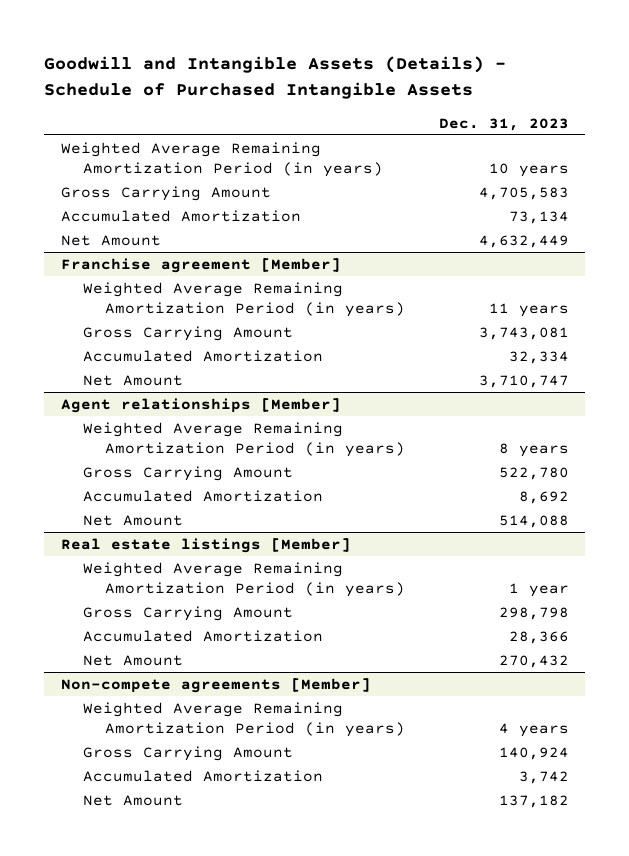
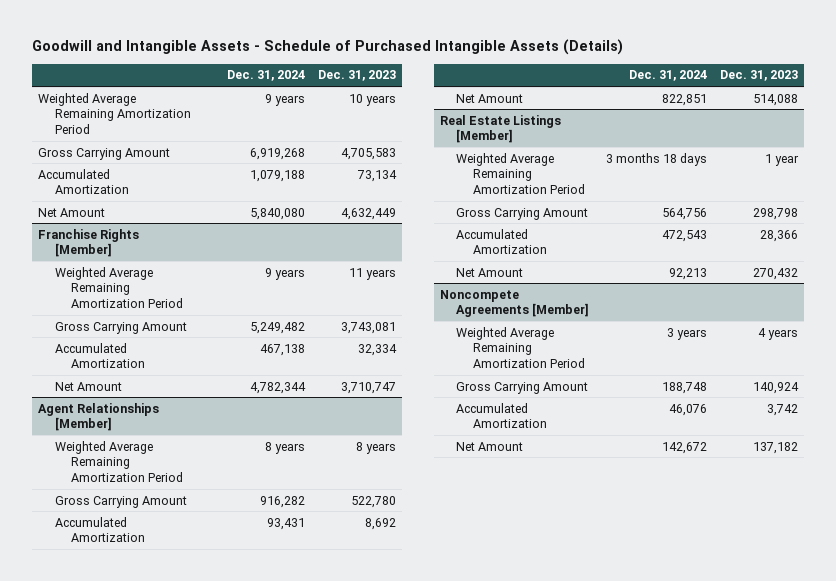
- Goodwill and Intangible Assets (Details) - Schedule of Purchased Intangible Assets
+ Goodwill and Intangible Assets - Schedule of Purchased Intangible Assets (Details)
- | Dec. 31, 2023
+ | Dec. 31, 2024 | Dec. 31, 2023
- Weighted Average Remaining Amortization Period (in years) | 10 years
+ Weighted Average Remaining Amortization Period | 9 years | 10 years
- Franchise agreement [Member]
- Weighted Average Remaining Amortization Period (in years) | 11 years
+ Franchise Rights [Member]
+ Weighted Average Remaining Amortization Period | 9 years | 11 years
- Agent relationships [Member]
- Weighted Average Remaining Amortization Period (in years) | 8 years
+ Agent Relationships [Member]
+ Weighted Average Remaining Amortization Period | 8 years | 8 years
- Real estate listings [Member]
- Weighted Average Remaining Amortization Period (in years) | 1 year
+ Real Estate Listings [Member]
+ Weighted Average Remaining Amortization Period | 3 months 18 days | 1 year
- Non-compete agreements [Member]
- Weighted Average Remaining Amortization Period (in years) | 4 years
+ Noncompete Agreements [Member]
+ Weighted Average Remaining Amortization Period | 3 years | 4 years

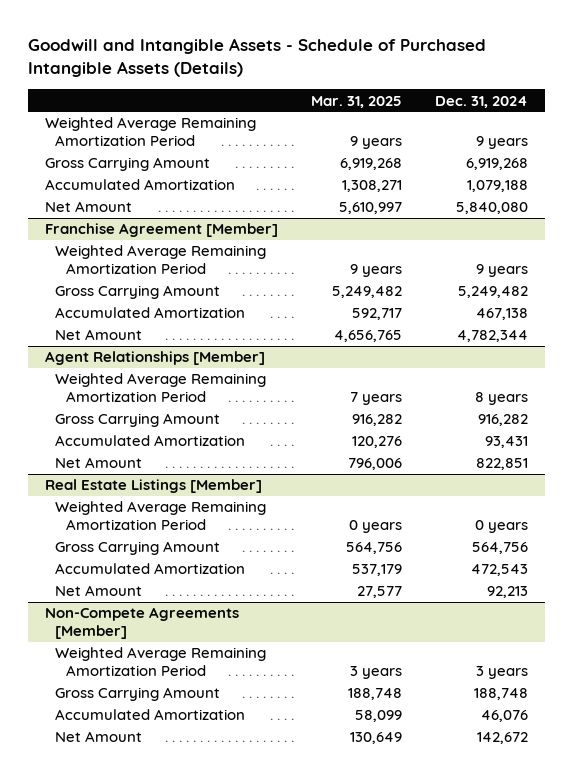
- | Dec. 31, 2024 | Dec. 31, 2023
+ | Mar. 31, 2025 | Dec. 31, 2024
- Franchise Rights [Member]
+ Franchise Agreement [Member]
@ Real Estate Listings [Member]
- Weighted Average Remaining Amortization Period | 3 months 18 days | 1 year
+ Weighted Average Remaining Amortization Period | 0 years | 0 years
- Noncompete Agreements [Member]
+ Non-Compete Agreements [Member]

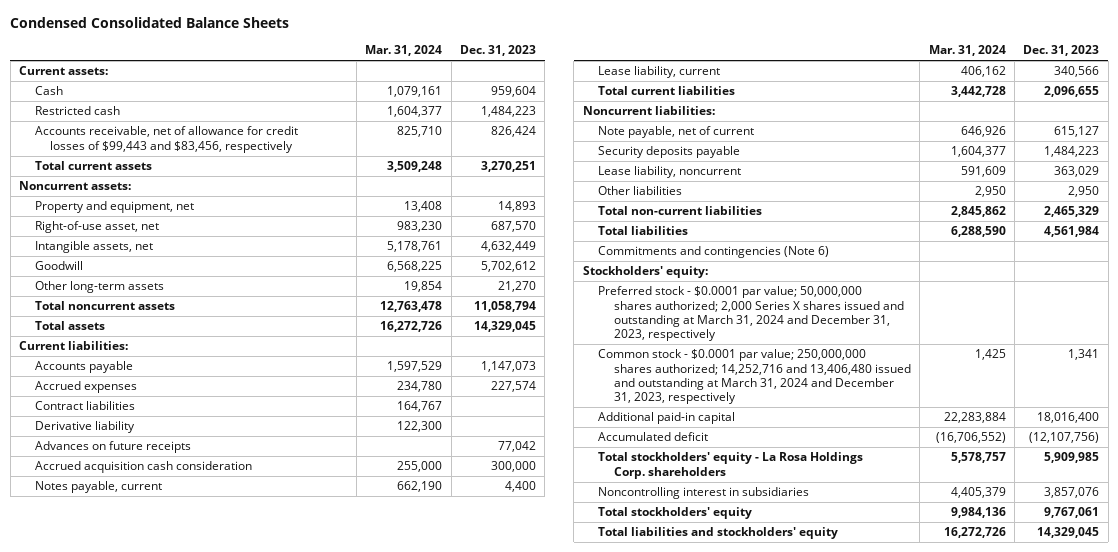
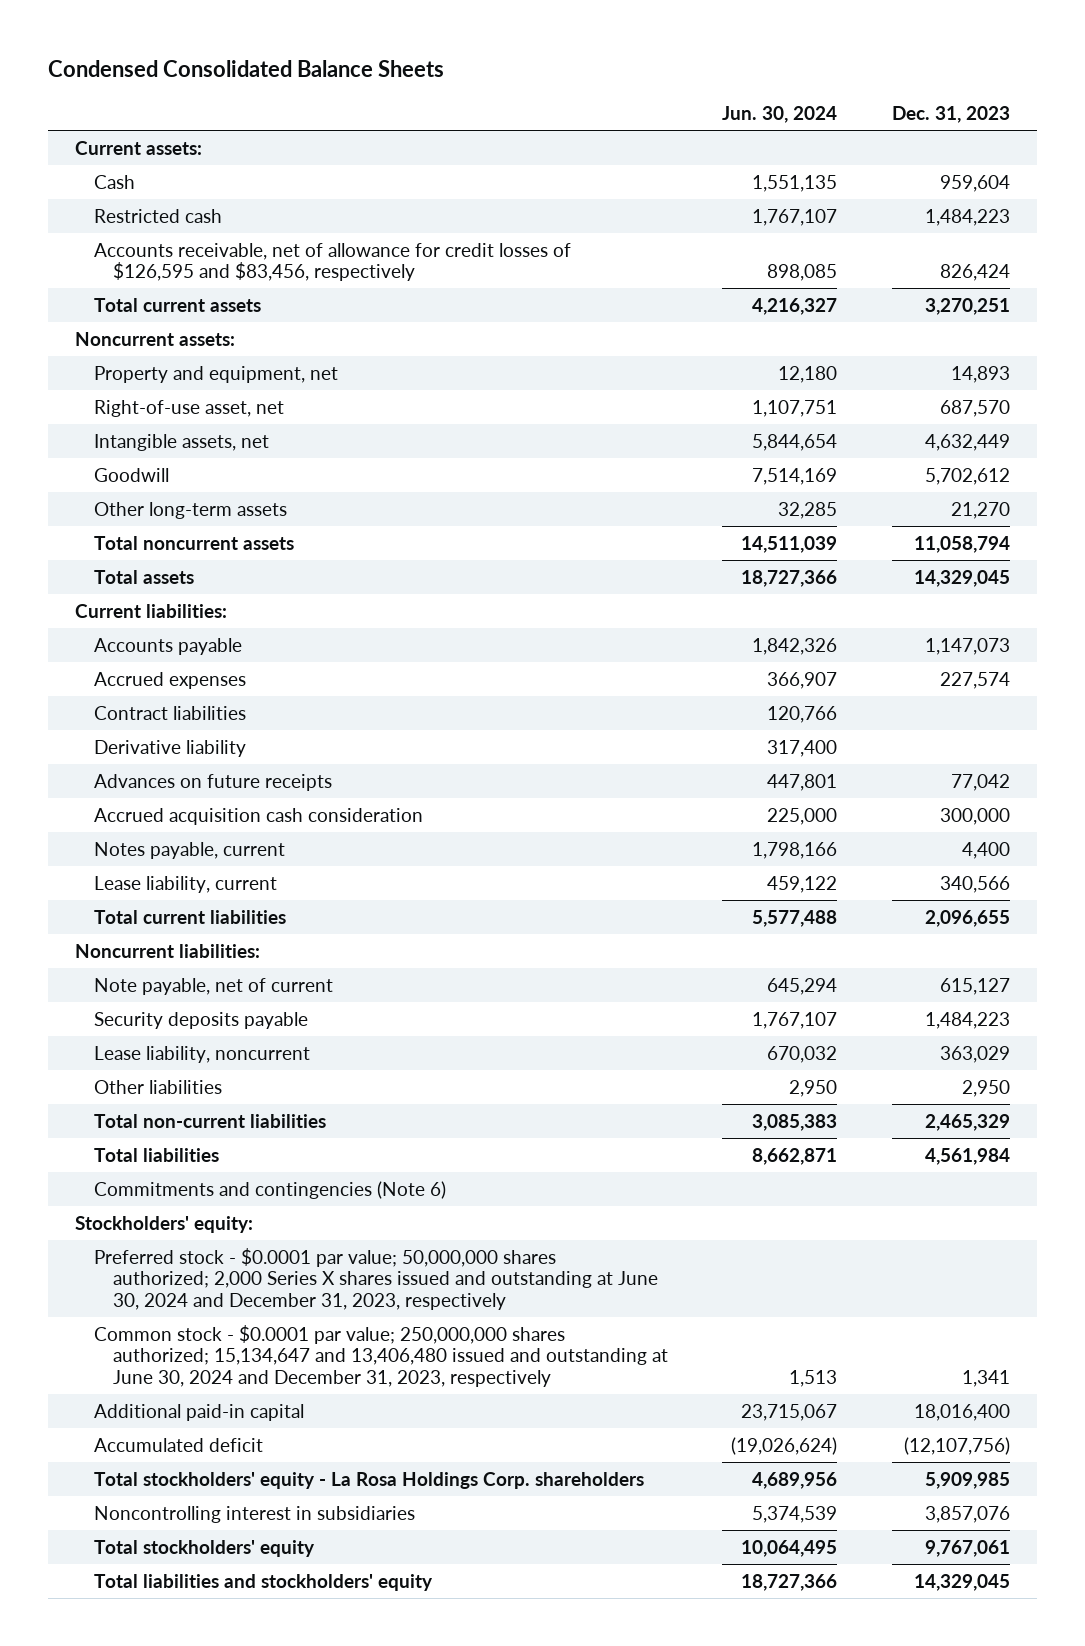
- | Mar. 31, 2024 | Dec. 31, 2023
+ | Jun. 30, 2024 | Dec. 31, 2023
- Accounts receivable, net of allowance for credit losses of $99,443 and $83,456, respectively | 825,710 | 826,424
+ Accounts receivable, net of allowance for credit losses of $126,595 and $83,456, respectively | 898,085 | 826,424
- Preferred stock - $0.0001 par value; 50,000,000 shares authorized; 2,000 Series X shares issued and outstanding at March 31, 2024 and December 31, 2023, respectively
- Common stock - $0.0001 par value; 250,000,000 shares authorized; 14,252,716 and 13,406,480 issued and outstanding at March 31, 2024 and December 31, 2023, respectively | 1,425 | 1,341
+ Preferred stock - $0.0001 par value; 50,000,000 shares authorized; 2,000 Series X shares issued and outstanding at June 30, 2024 and December 31, 2023, respectively
+ Common stock - $0.0001 par value; 250,000,000 shares authorized; 15,134,647 and 13,406,480 issued and outstanding at June 30, 2024 and December 31, 2023, respectively | 1,513 | 1,341

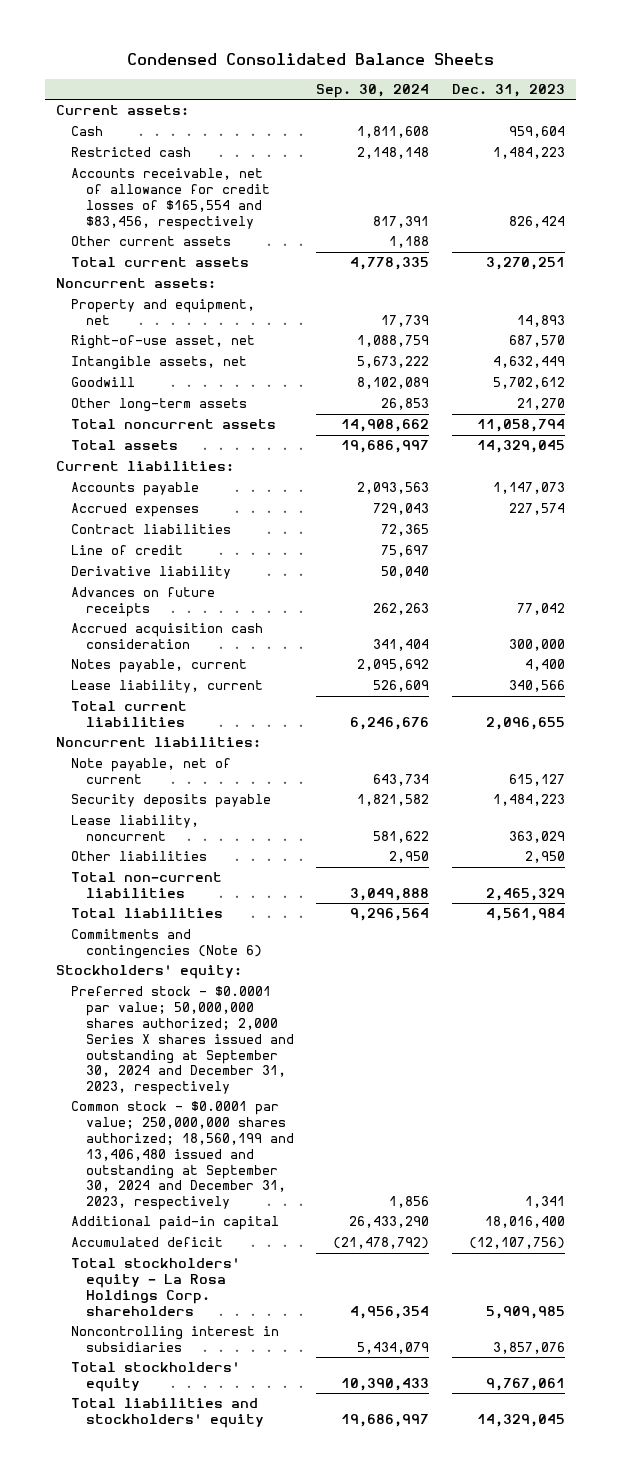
- | Jun. 30, 2024 | Dec. 31, 2023
+ | Sep. 30, 2024 | Dec. 31, 2023
- Accounts receivable, net of allowance for credit losses of $126,595 and $83,456, respectively | 898,085 | 826,424
+ Accounts receivable, net of allowance for credit losses of $165,554 and $83,456, respectively | 817,391 | 826,424
+ Other current assets | 1,188 |
+ Line of credit | 75,697 |
- Preferred stock - $0.0001 par value; 50,000,000 shares authorized; 2,000 Series X shares issued and outstanding at June 30, 2024 and December 31, 2023, respectively
- Common stock - $0.0001 par value; 250,000,000 shares authorized; 15,134,647 and 13,406,480 issued and outstanding at June 30, 2024 and December 31, 2023, respectively | 1,513 | 1,341
+ Preferred stock - $0.0001 par value; 50,000,000 shares authorized; 2,000 Series X shares issued and outstanding at September 30, 2024 and December 31, 2023, respectively
+ Common stock - $0.0001 par value; 250,000,000 shares authorized; 18,560,199 and 13,406,480 issued and outstanding at September 30, 2024 and December 31, 2023, respectively | 1,856 | 1,341

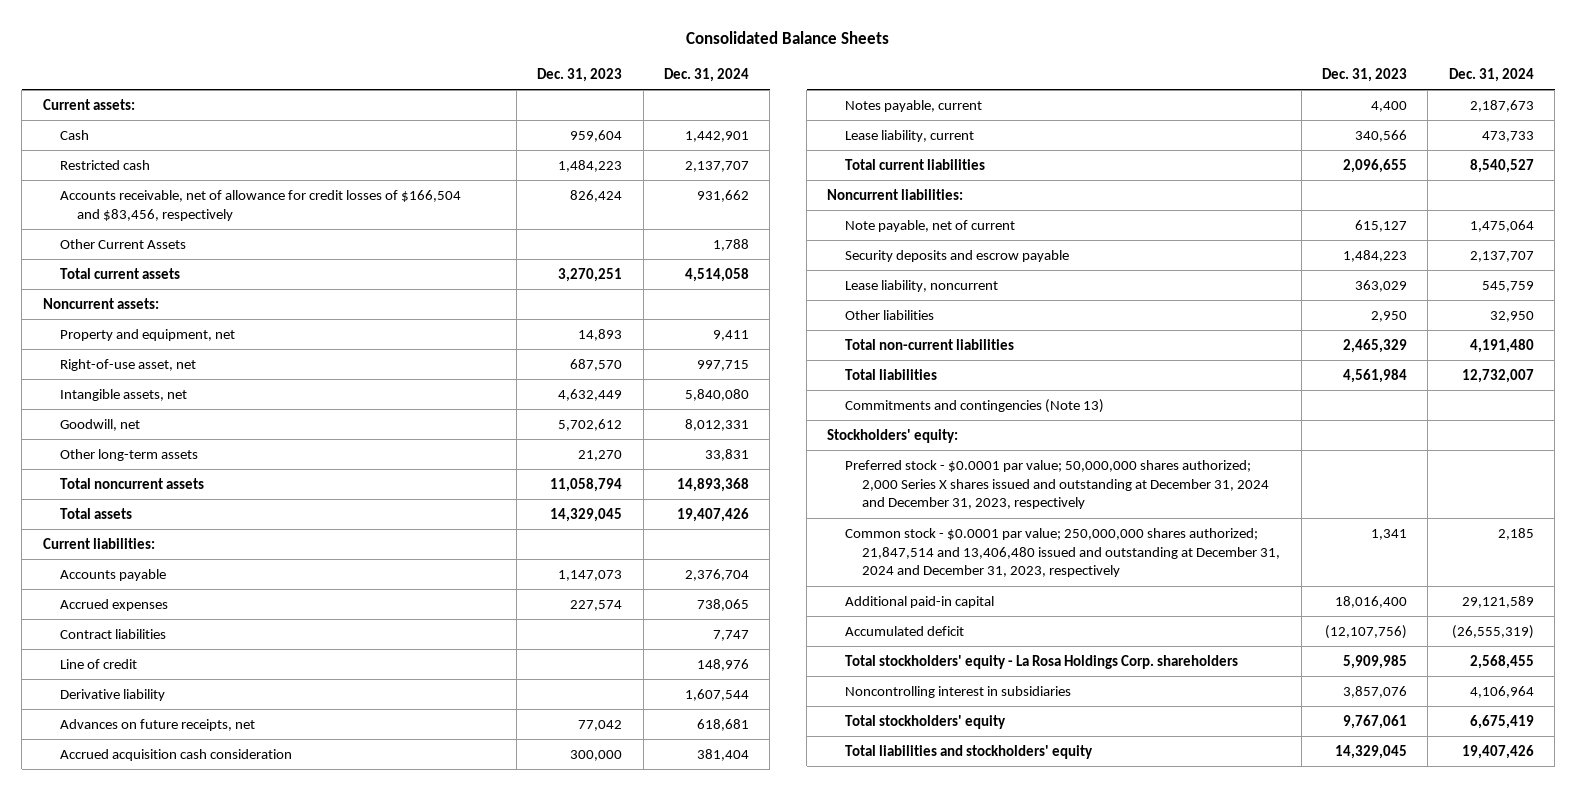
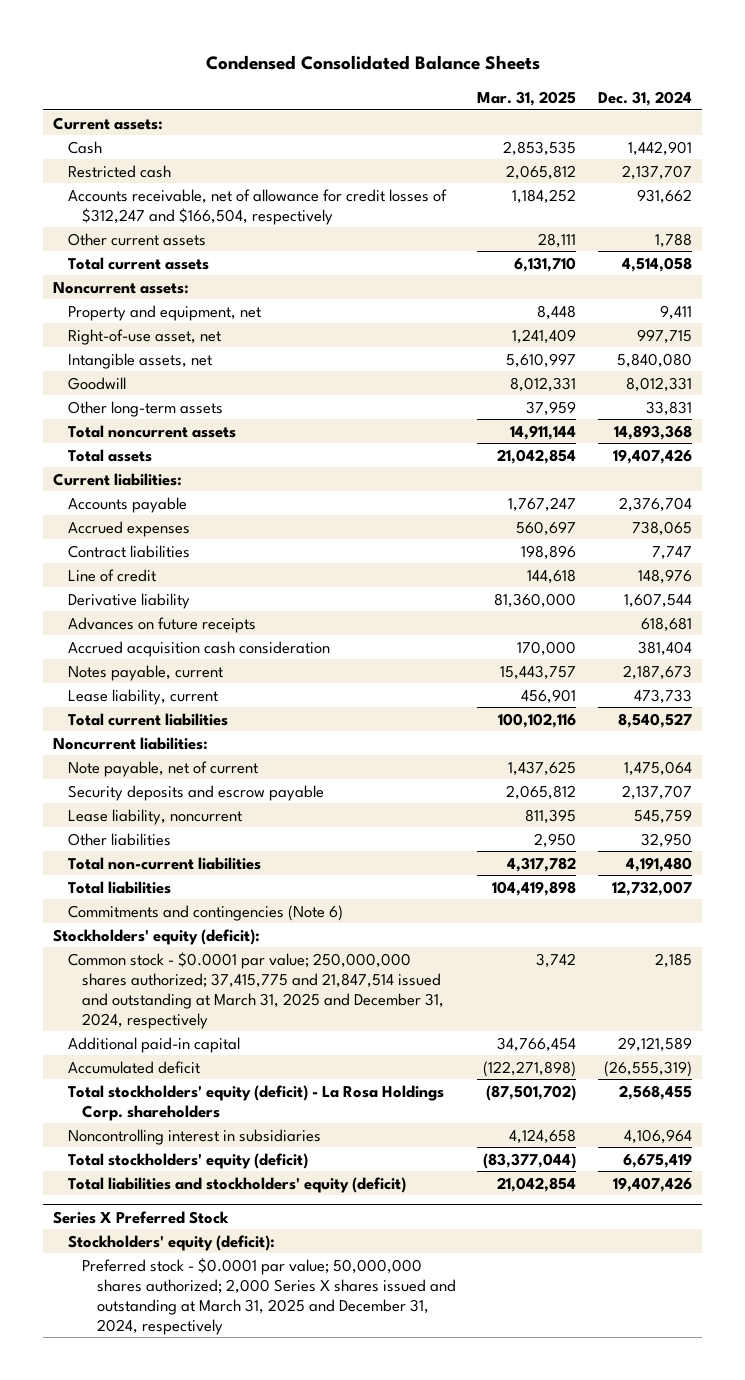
- Consolidated Balance Sheets
+ Condensed Consolidated Balance Sheets
- | Dec. 31, 2023 | Dec. 31, 2024
+ | Mar. 31, 2025 | Dec. 31, 2024
- Accounts receivable, net of allowance for credit losses of $166,504 and $83,456, respectively | 826,424 | 931,662
- Other Current Assets | | 1,788
+ Accounts receivable, net of allowance for credit losses of $312,247 and $166,504, respectively | 1,184,252 | 931,662
+ Other current assets | 28,111 | 1,788
- Goodwill, net | 5,702,612 | 8,012,331
+ Goodwill | 8,012,331 | 8,012,331
- Advances on future receipts, net | 77,042 | 618,681
+ Advances on future receipts | | 618,681
- Commitments and contingencies (Note 13)
- Stockholders' equity:
- Preferred stock - $0.0001 par value; 50,000,000 shares authorized; 2,000 Series X shares issued and outstanding at December 31, 2024 and December 31, 2023, respectively
- Common stock - $0.0001 par value; 250,000,000 shares authorized; 21,847,514 and 13,406,480 issued and outstanding at December 31, 2024 and December 31, 2023, respectively | 1,341 | 2,185
+ Commitments and contingencies (Note 6)
+ Stockholders' equity (deficit):
+ Common stock - $0.0001 par value; 250,000,000 shares authorized; 37,415,775 and 21,847,514 issued and outstanding at March 31, 2025 and December 31, 2024, respectively | 3,742 | 2,185
- Total stockholders' equity - La Rosa Holdings Corp. shareholders | 5,909,985 | 2,568,455
+ Total stockholders' equity (deficit) - La Rosa Holdings Corp. shareholders | (87,501,702) | 2,568,455
- Total stockholders' equity | 9,767,061 | 6,675,419
- Total liabilities and stockholders' equity | 14,329,045 | 19,407,426
+ Total stockholders' equity (deficit) | (83,377,044) | 6,675,419
+ Total liabilities and stockholders' equity (deficit) | 21,042,854 | 19,407,426
+ Series X Preferred Stock
+ Stockholders' equity (deficit):
+ Preferred stock - $0.0001 par value; 50,000,000 shares authorized; 2,000 Series X shares issued and outstanding at March 31, 2025 and December 31, 2024, respectively

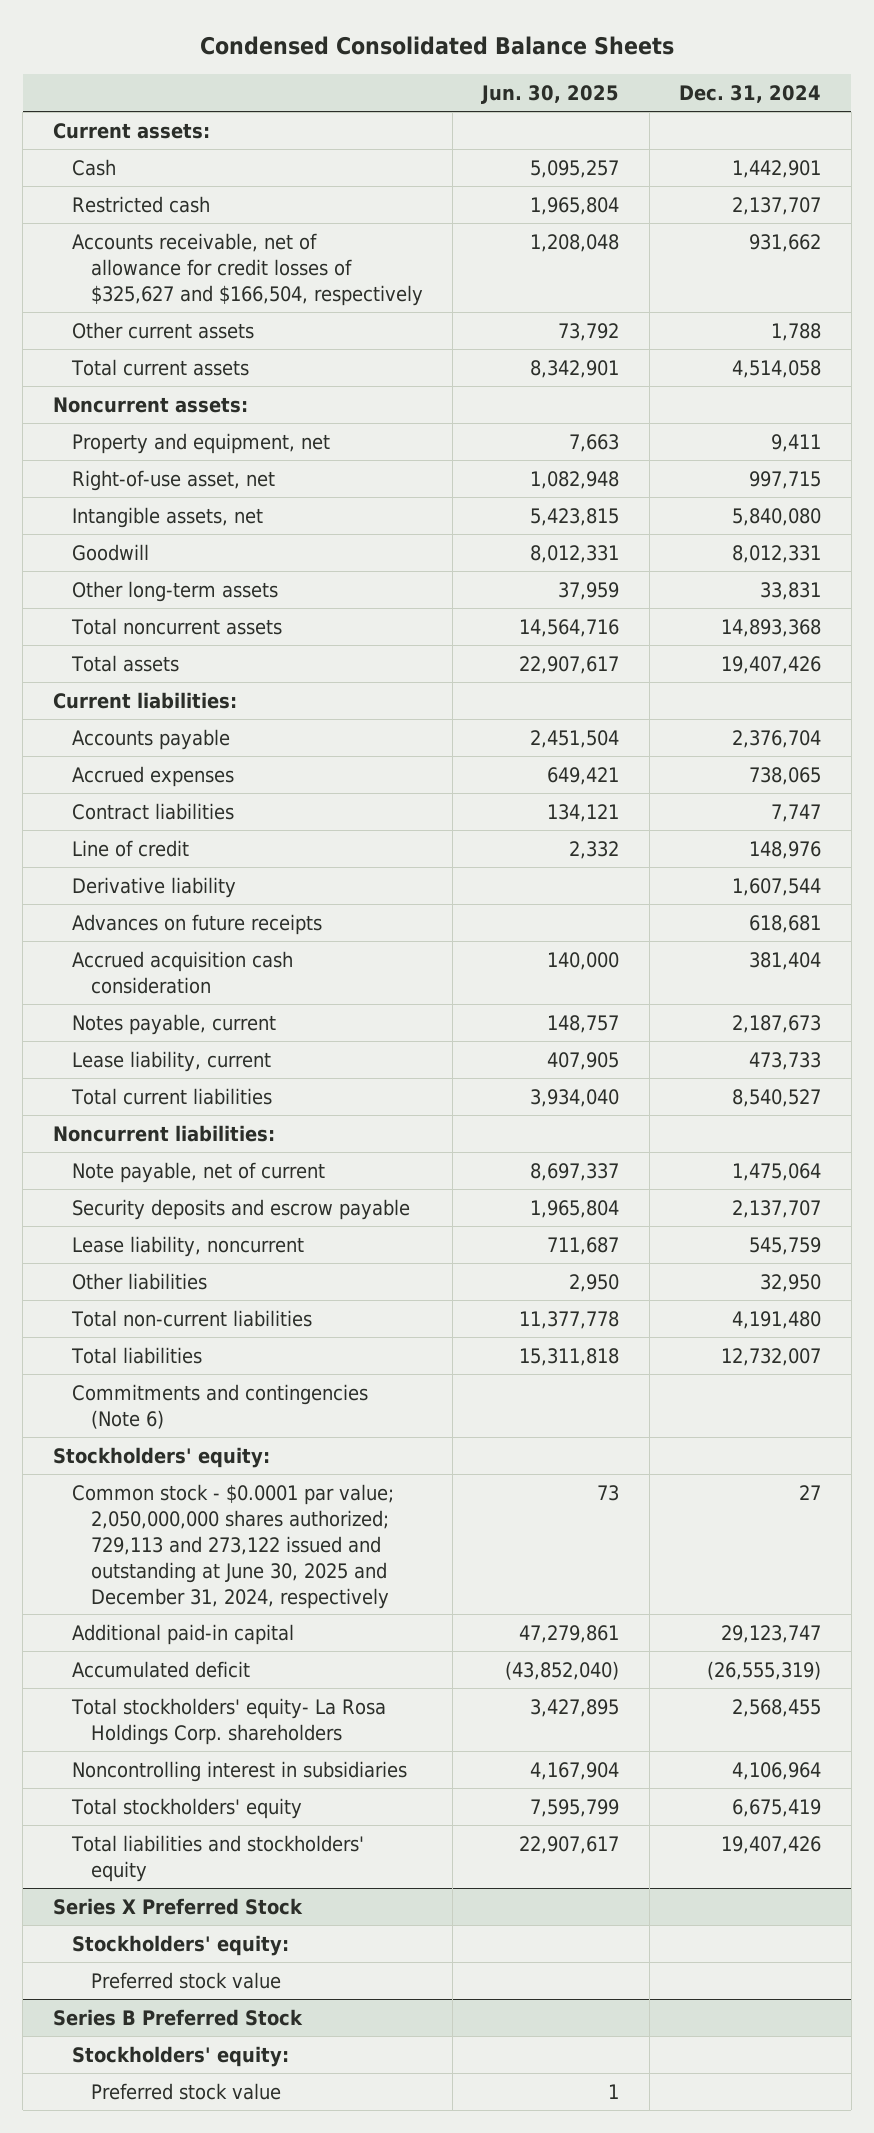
- | Mar. 31, 2025 | Dec. 31, 2024
+ | Jun. 30, 2025 | Dec. 31, 2024
- Accounts receivable, net of allowance for credit losses of $312,247 and $166,504, respectively | 1,184,252 | 931,662
+ Accounts receivable, net of allowance for credit losses of $325,627 and $166,504, respectively | 1,208,048 | 931,662
- Stockholders' equity (deficit):
- Common stock - $0.0001 par value; 250,000,000 shares authorized; 37,415,775 and 21,847,514 issued and outstanding at March 31, 2025 and December 31, 2024, respectively | 3,742 | 2,185
- Additional paid-in capital | 34,766,454 | 29,121,589
+ Stockholders' equity:
+ Common stock - $0.0001 par value; 2,050,000,000 shares authorized; 729,113 and 273,122 issued and outstanding at June 30, 2025 and December 31, 2024, respectively | 73 | 27
+ Additional paid-in capital | 47,279,861 | 29,123,747
- Total stockholders' equity (deficit) - La Rosa Holdings Corp. shareholders | (87,501,702) | 2,568,455
+ Total stockholders' equity- La Rosa Holdings Corp. shareholders | 3,427,895 | 2,568,455
- Total stockholders' equity (deficit) | (83,377,044) | 6,675,419
- Total liabilities and stockholders' equity (deficit) | 21,042,854 | 19,407,426
+ Total stockholders' equity | 7,595,799 | 6,675,419
+ Total liabilities and stockholders' equity | 22,907,617 | 19,407,426
@ Series X Preferred Stock
- Stockholders' equity (deficit):
- Preferred stock - $0.0001 par value; 50,000,000 shares authorized; 2,000 Series X shares issued and outstanding at March 31, 2025 and December 31, 2024, respectively
+ Stockholders' equity:
+ Preferred stock value
+ Series B Preferred Stock
+ Stockholders' equity:
+ Preferred stock value | 1 |

